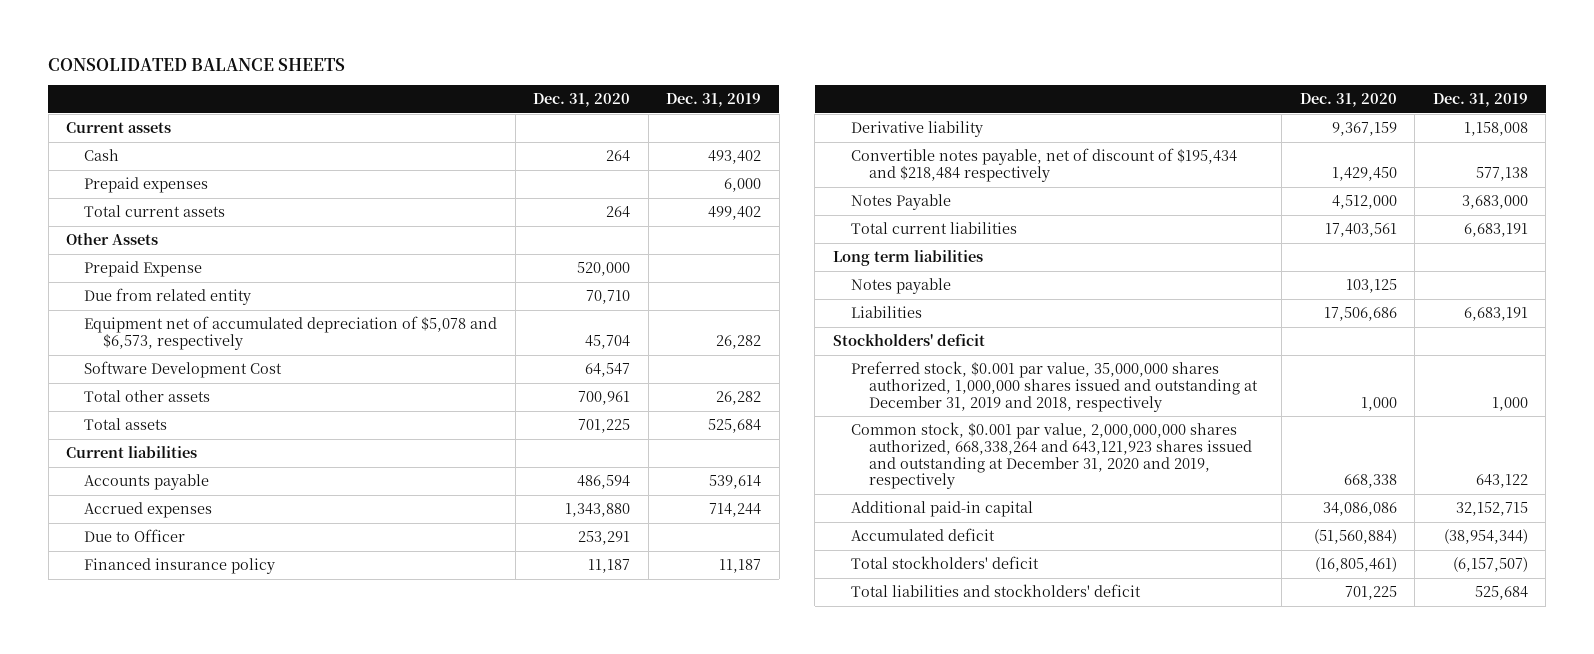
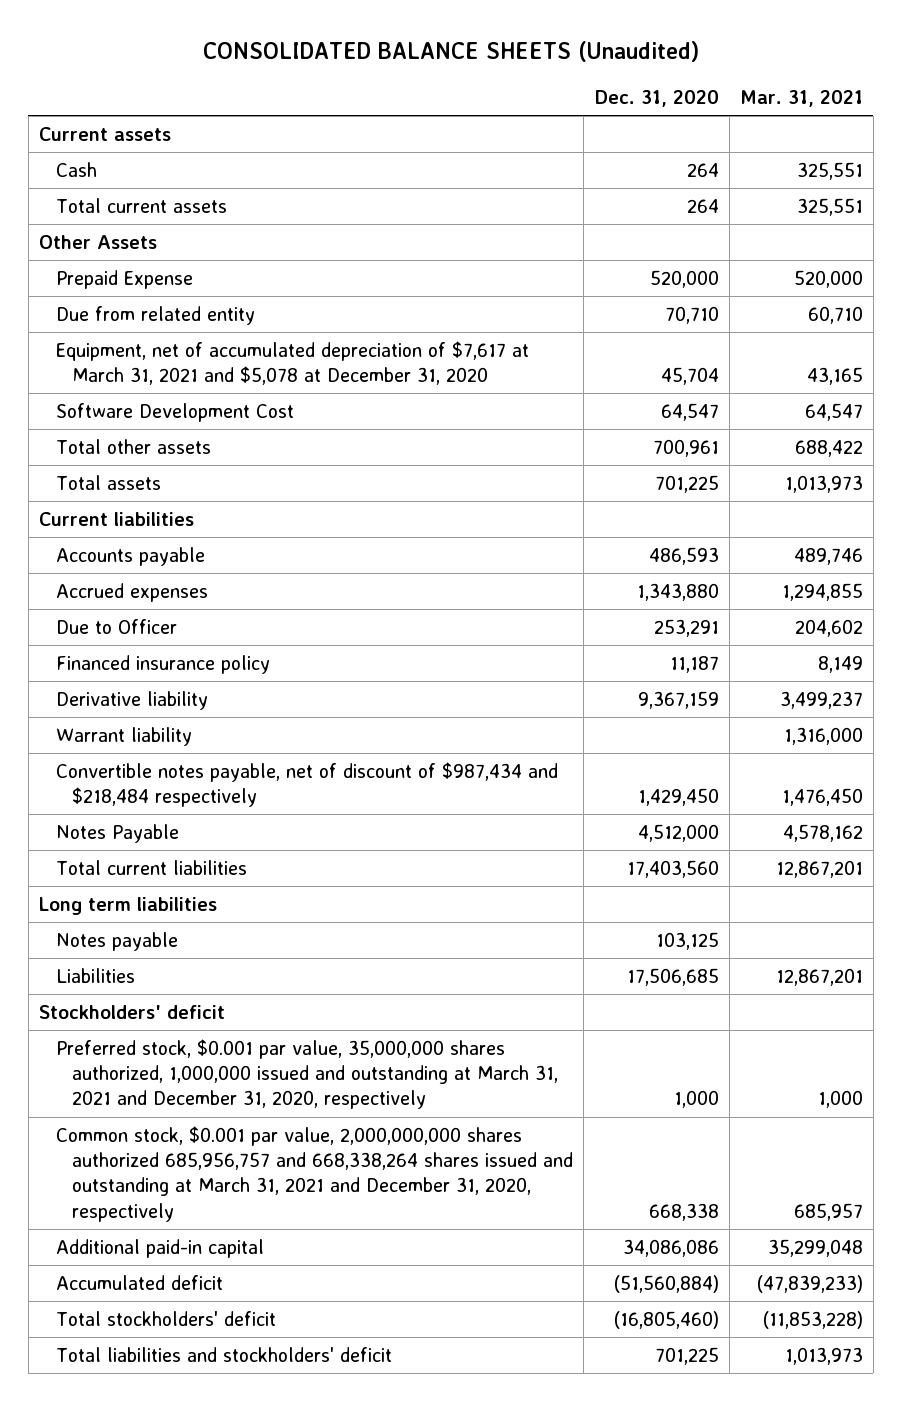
- CONSOLIDATED BALANCE SHEETS
+ CONSOLIDATED BALANCE SHEETS (Unaudited)
- | Dec. 31, 2020 | Dec. 31, 2019
+ | Dec. 31, 2020 | Mar. 31, 2021
- Prepaid expenses | | 6,000
- Equipment net of accumulated depreciation of $5,078 and $6,573, respectively | 45,704 | 26,282
+ Equipment, net of accumulated depreciation of $7,617 at March 31, 2021 and $5,078 at December 31, 2020 | 45,704 | 43,165
- Accounts payable | 486,594 | 539,614
+ Accounts payable | 486,593 | 489,746
- Convertible notes payable, net of discount of $195,434 and $218,484 respectively | 1,429,450 | 577,138
+ Warrant liability | | 1,316,000
+ Convertible notes payable, net of discount of $987,434 and $218,484 respectively | 1,429,450 | 1,476,450
- Total current liabilities | 17,403,561 | 6,683,191
+ Total current liabilities | 17,403,560 | 12,867,201
- Liabilities | 17,506,686 | 6,683,191
+ Liabilities | 17,506,685 | 12,867,201
- Preferred stock, $0.001 par value, 35,000,000 shares authorized, 1,000,000 shares issued and outstanding at December 31, 2019 and 2018, respectively | 1,000 | 1,000
- Common stock, $0.001 par value, 2,000,000,000 shares authorized, 668,338,264 and 643,121,923 shares issued and outstanding at December 31, 2020 and 2019, respectively | 668,338 | 643,122
+ Preferred stock, $0.001 par value, 35,000,000 shares authorized, 1,000,000 issued and outstanding at March 31, 2021 and December 31, 2020, respectively | 1,000 | 1,000
+ Common stock, $0.001 par value, 2,000,000,000 shares authorized 685,956,757 and 668,338,264 shares issued and outstanding at March 31, 2021 and December 31, 2020, respectively | 668,338 | 685,957
- Total stockholders' deficit | (16,805,461) | (6,157,507)
+ Total stockholders' deficit | (16,805,460) | (11,853,228)

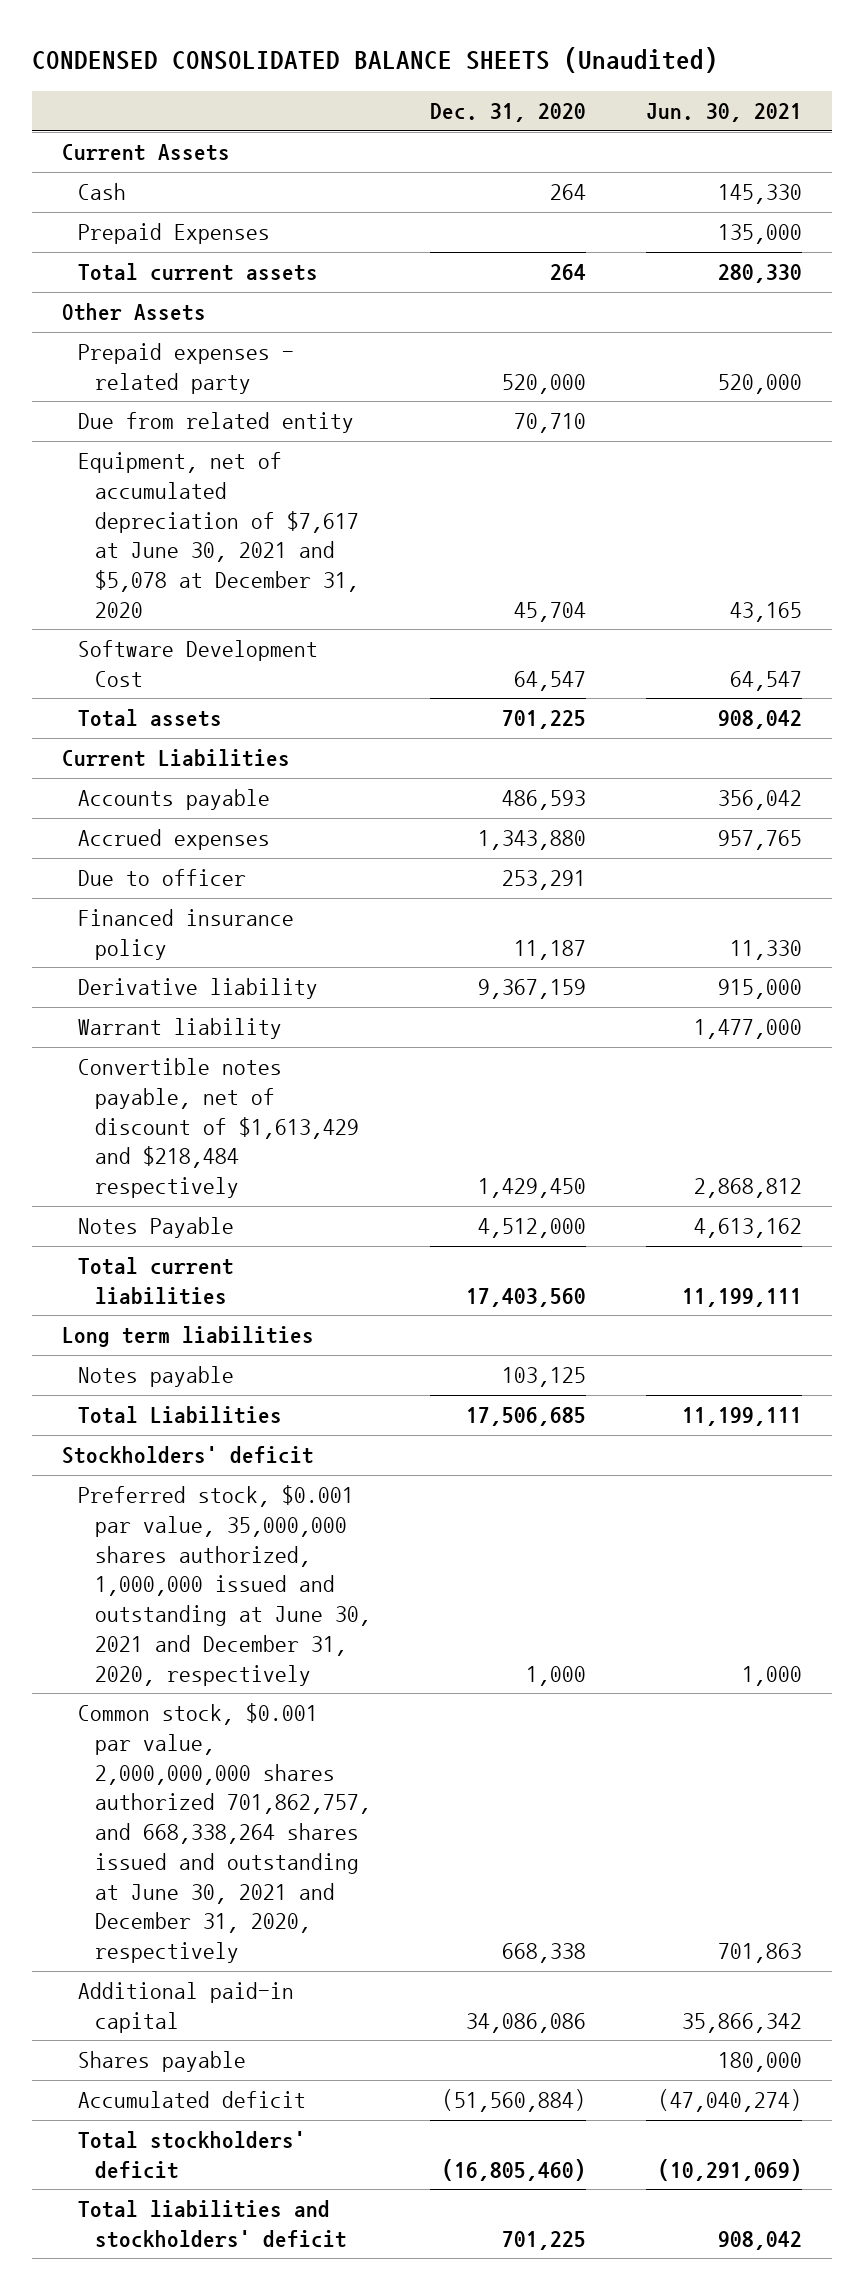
- CONSOLIDATED BALANCE SHEETS (Unaudited)
+ CONDENSED CONSOLIDATED BALANCE SHEETS (Unaudited)
- | Dec. 31, 2020 | Mar. 31, 2021
+ | Dec. 31, 2020 | Jun. 30, 2021
- Current assets
+ Current Assets
+ Prepaid Expenses | | 135,000
- Prepaid Expense | 520,000 | 520,000
+ Prepaid expenses - related party | 520,000 | 520,000
- Equipment, net of accumulated depreciation of $7,617 at March 31, 2021 and $5,078 at December 31, 2020 | 45,704 | 43,165
+ Equipment, net of accumulated depreciation of $7,617 at June 30, 2021 and $5,078 at December 31, 2020 | 45,704 | 43,165
- Total other assets | 700,961 | 688,422
- Current liabilities
+ Current Liabilities
- Due to Officer | 253,291 | 204,602
+ Due to officer | 253,291 |
- Convertible notes payable, net of discount of $987,434 and $218,484 respectively | 1,429,450 | 1,476,450
+ Convertible notes payable, net of discount of $1,613,429 and $218,484 respectively | 1,429,450 | 2,868,812
- Liabilities | 17,506,685 | 12,867,201
+ Total Liabilities | 17,506,685 | 11,199,111
- Preferred stock, $0.001 par value, 35,000,000 shares authorized, 1,000,000 issued and outstanding at March 31, 2021 and December 31, 2020, respectively | 1,000 | 1,000
- Common stock, $0.001 par value, 2,000,000,000 shares authorized 685,956,757 and 668,338,264 shares issued and outstanding at March 31, 2021 and December 31, 2020, respectively | 668,338 | 685,957
+ Preferred stock, $0.001 par value, 35,000,000 shares authorized, 1,000,000 issued and outstanding at June 30, 2021 and December 31, 2020, respectively | 1,000 | 1,000
+ Common stock, $0.001 par value, 2,000,000,000 shares authorized 701,862,757, and 668,338,264 shares issued and outstanding at June 30, 2021 and December 31, 2020, respectively | 668,338 | 701,863
+ Shares payable | | 180,000

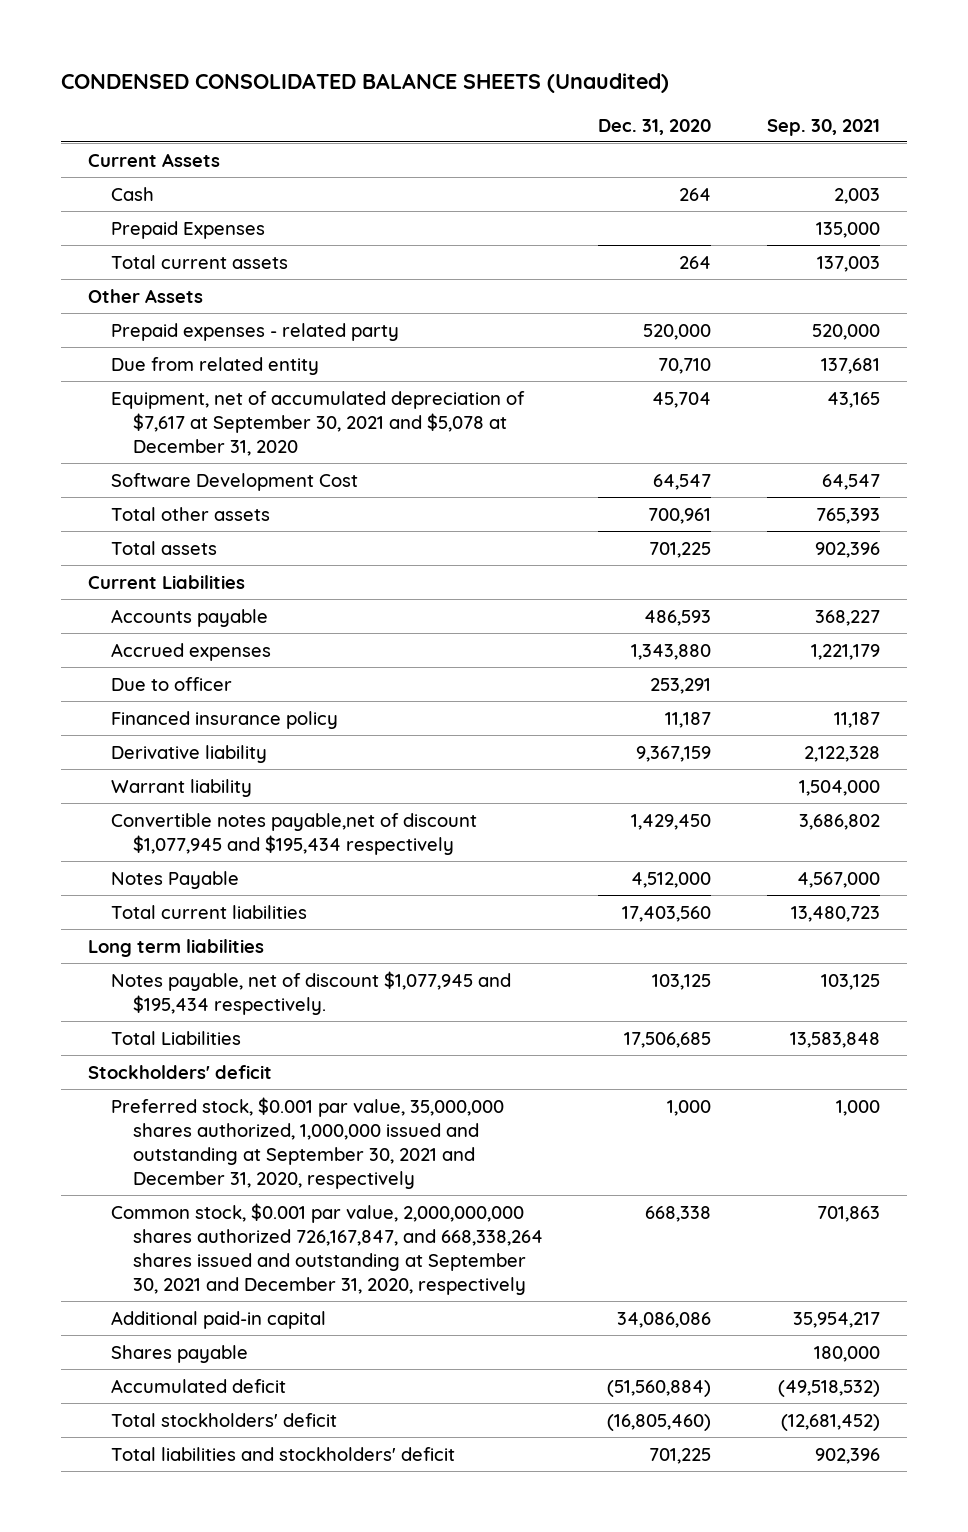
- | Dec. 31, 2020 | Jun. 30, 2021
+ | Dec. 31, 2020 | Sep. 30, 2021
- Equipment, net of accumulated depreciation of $7,617 at June 30, 2021 and $5,078 at December 31, 2020 | 45,704 | 43,165
+ Equipment, net of accumulated depreciation of $7,617 at September 30, 2021 and $5,078 at December 31, 2020 | 45,704 | 43,165
+ Total other assets | 700,961 | 765,393
- Convertible notes payable, net of discount of $1,613,429 and $218,484 respectively | 1,429,450 | 2,868,812
+ Convertible notes payable,net of discount $1,077,945 and $195,434 respectively | 1,429,450 | 3,686,802
- Notes payable | 103,125 |
+ Notes payable, net of discount $1,077,945 and $195,434 respectively. | 103,125 | 103,125
- Preferred stock, $0.001 par value, 35,000,000 shares authorized, 1,000,000 issued and outstanding at June 30, 2021 and December 31, 2020, respectively | 1,000 | 1,000
- Common stock, $0.001 par value, 2,000,000,000 shares authorized 701,862,757, and 668,338,264 shares issued and outstanding at June 30, 2021 and December 31, 2020, respectively | 668,338 | 701,863
+ Preferred stock, $0.001 par value, 35,000,000 shares authorized, 1,000,000 issued and outstanding at September 30, 2021 and December 31, 2020, respectively | 1,000 | 1,000
+ Common stock, $0.001 par value, 2,000,000,000 shares authorized 726,167,847, and 668,338,264 shares issued and outstanding at September 30, 2021 and December 31, 2020, respectively | 668,338 | 701,863

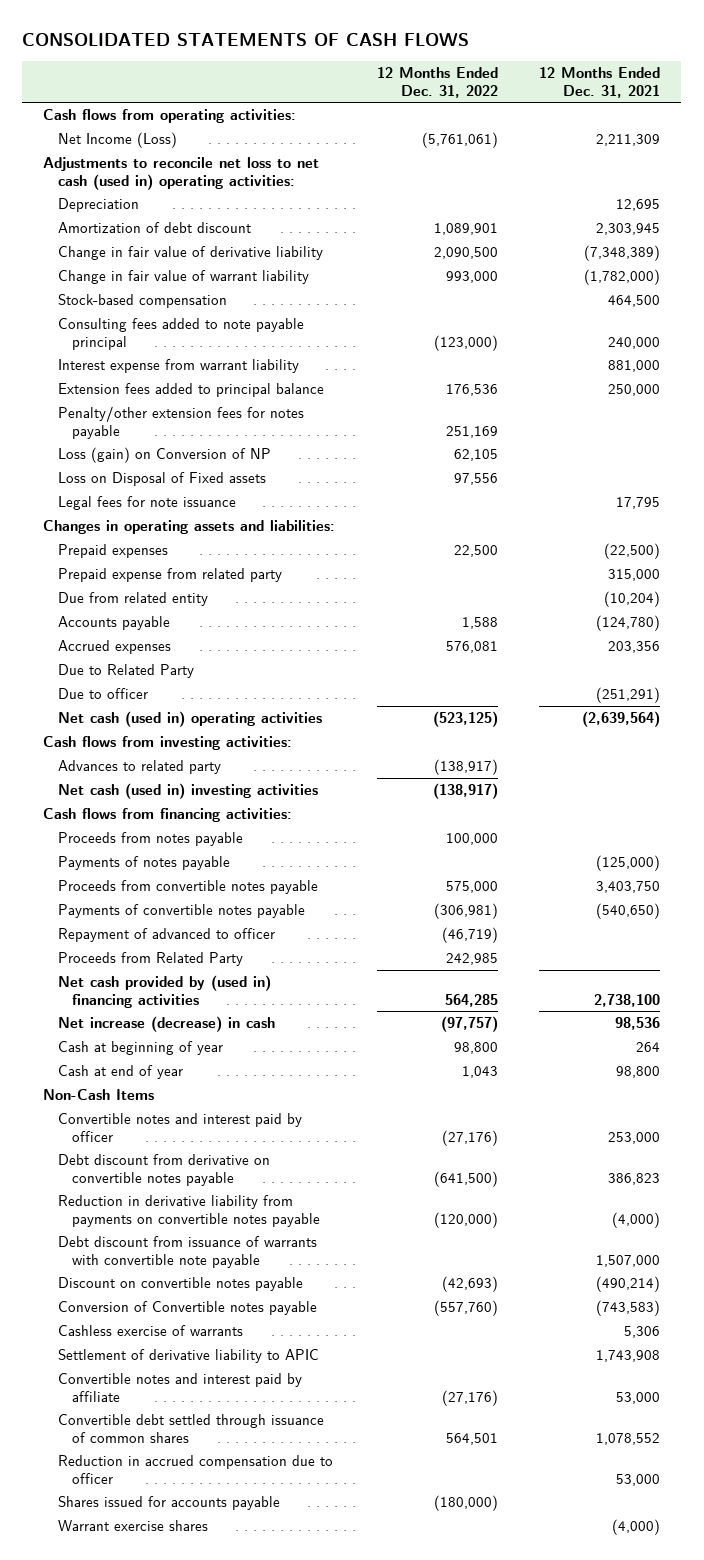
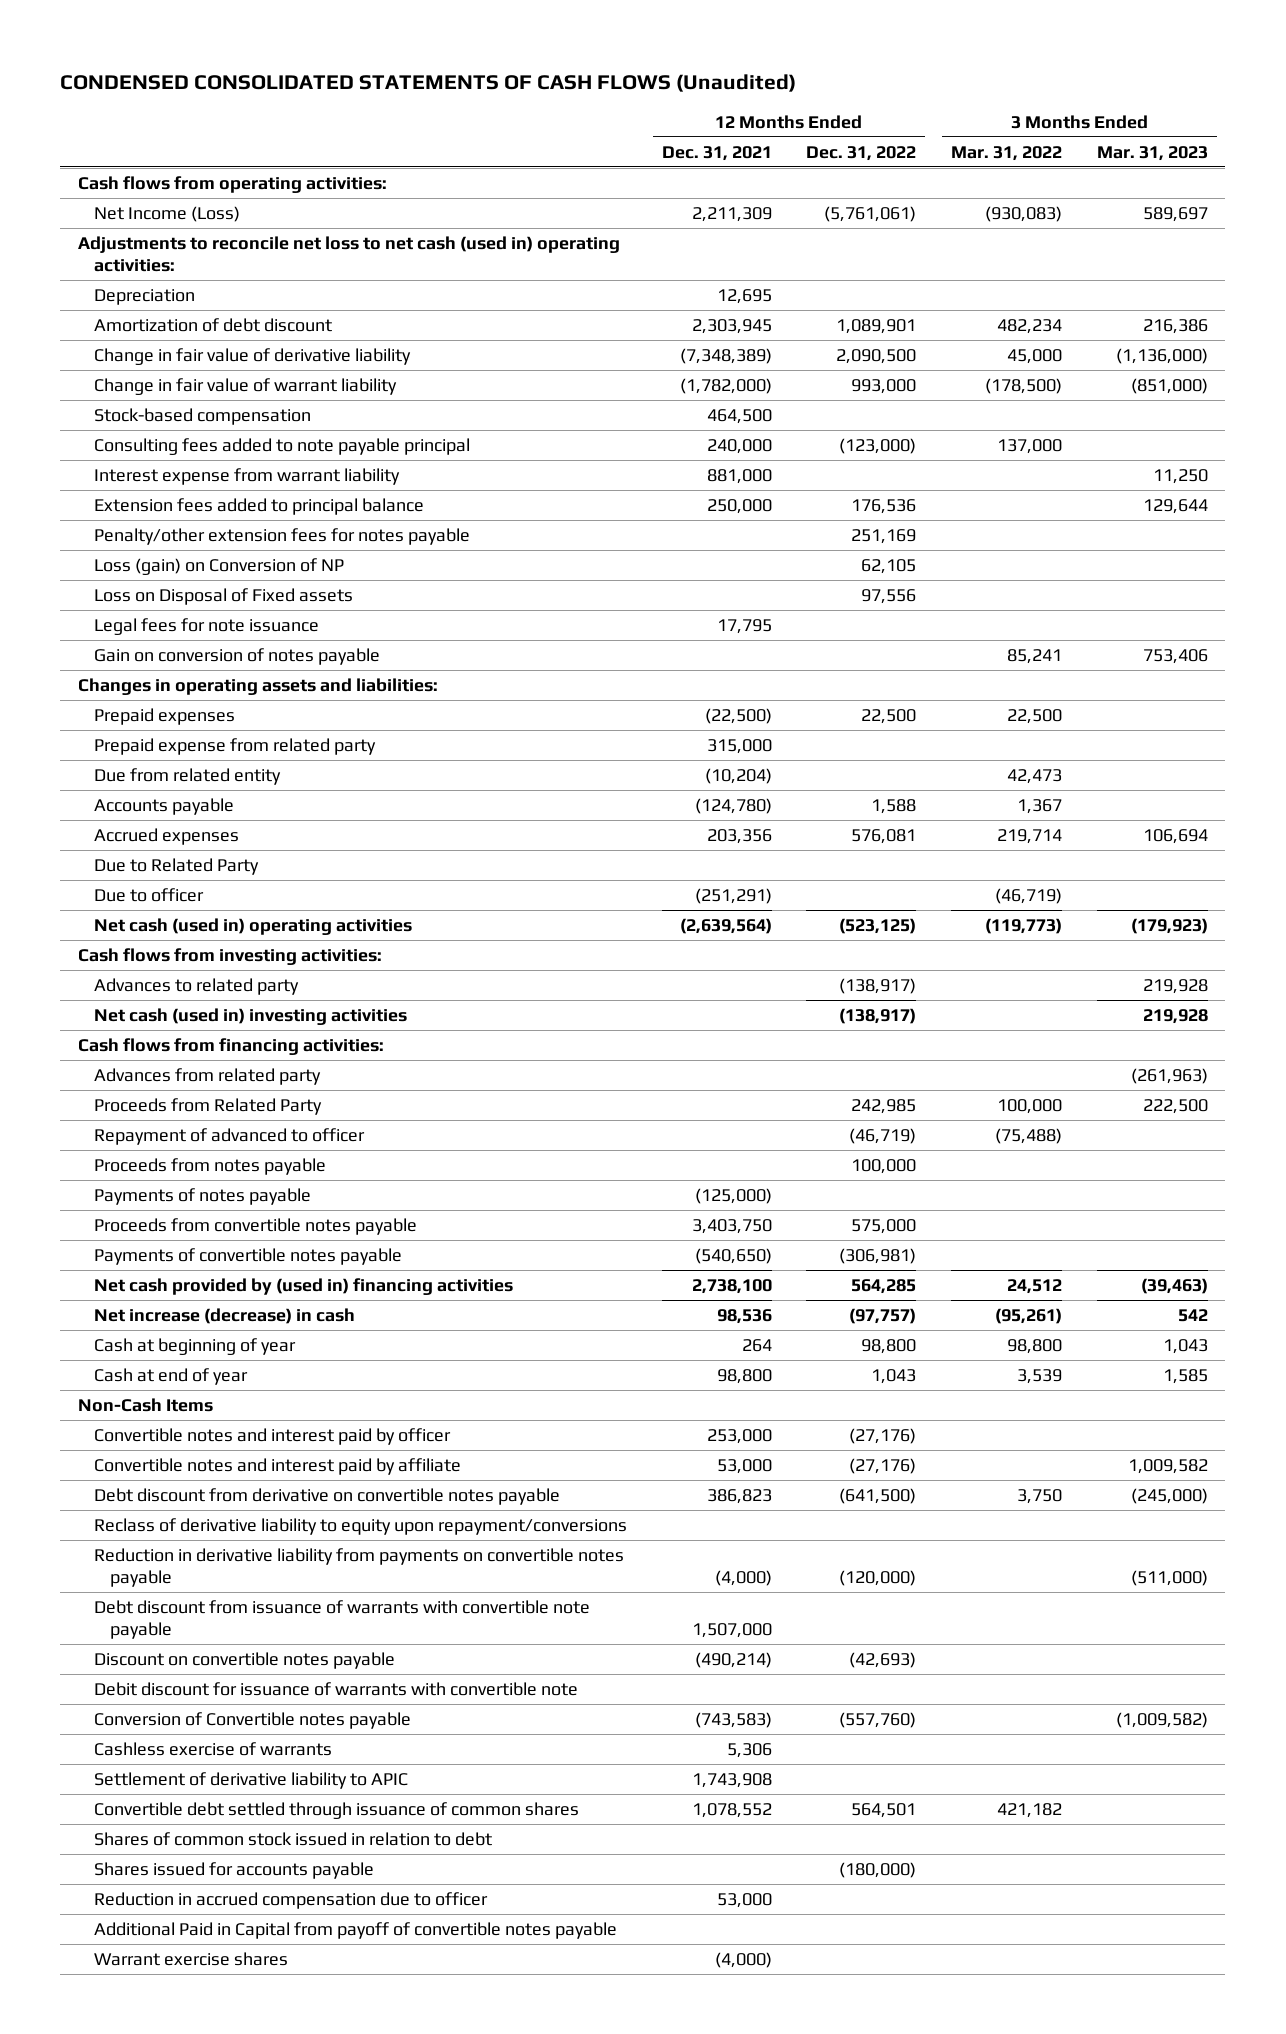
- CONSOLIDATED STATEMENTS OF CASH FLOWS
+ CONDENSED CONSOLIDATED STATEMENTS OF CASH FLOWS (Unaudited)
- | 12 Months Ended Dec. 31, 2022 | 12 Months Ended Dec. 31, 2021
+ | 12 Months Ended Dec. 31, 2021 | 12 Months Ended Dec. 31, 2022 | 3 Months Ended Mar. 31, 2022 | 3 Months Ended Mar. 31, 2023
+ Gain on conversion of notes payable | | | 85,241 | 753,406
+ Advances from related party | | | | (261,963)
moved up: Proceeds from Related Party | | 242,985 | 100,000 | 222,500
moved up: Repayment of advanced to officer | | (46,719) | (75,488) |
moved up: Convertible notes and interest paid by affiliate | 53,000 | (27,176) | | 1,009,582
+ Reclass of derivative liability to equity upon repayment/conversions
+ Debit discount for issuance of warrants with convertible note
+ Shares of common stock issued in relation to debt
moved down: Reduction in accrued compensation due to officer | 53,000 | | |
+ Additional Paid in Capital from payoff of convertible notes payable

